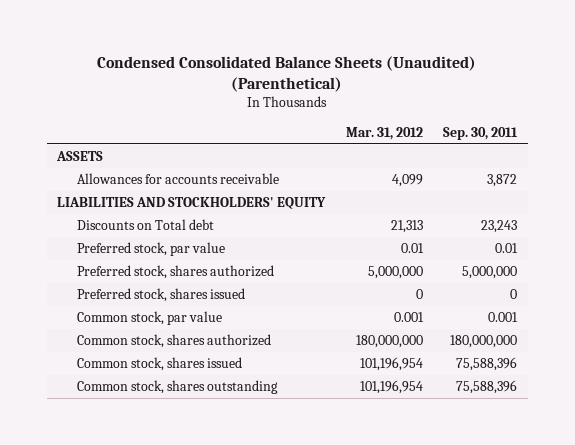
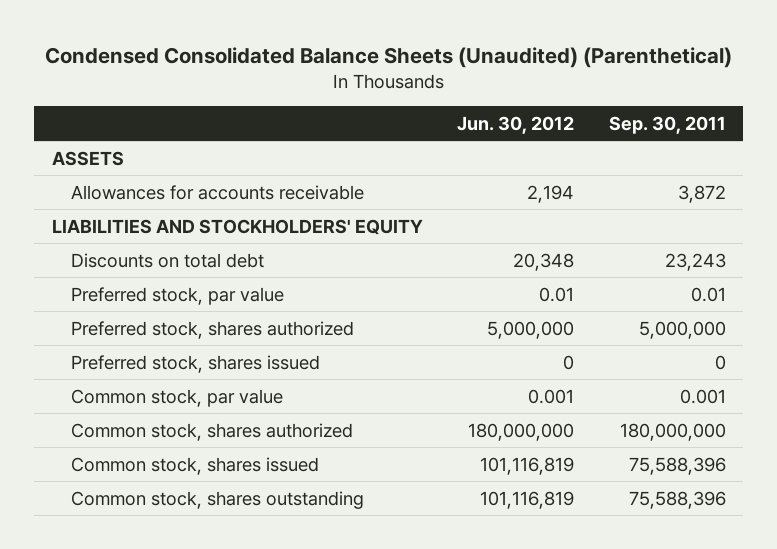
- | Mar. 31, 2012 | Sep. 30, 2011
+ | Jun. 30, 2012 | Sep. 30, 2011
- Discounts on Total debt | 21,313 | 23,243
+ Discounts on total debt | 20,348 | 23,243

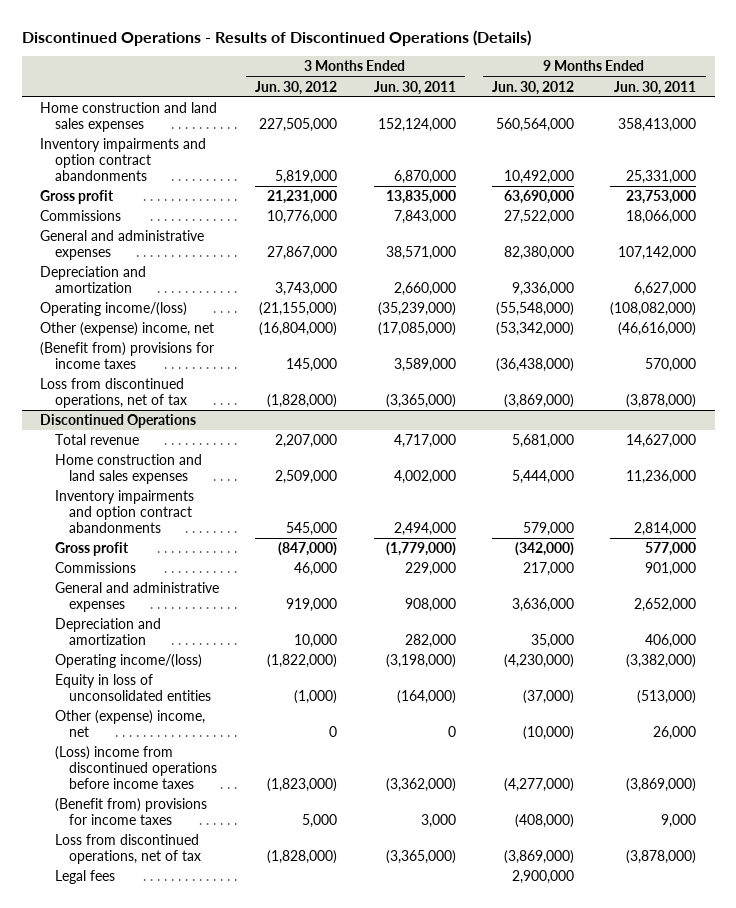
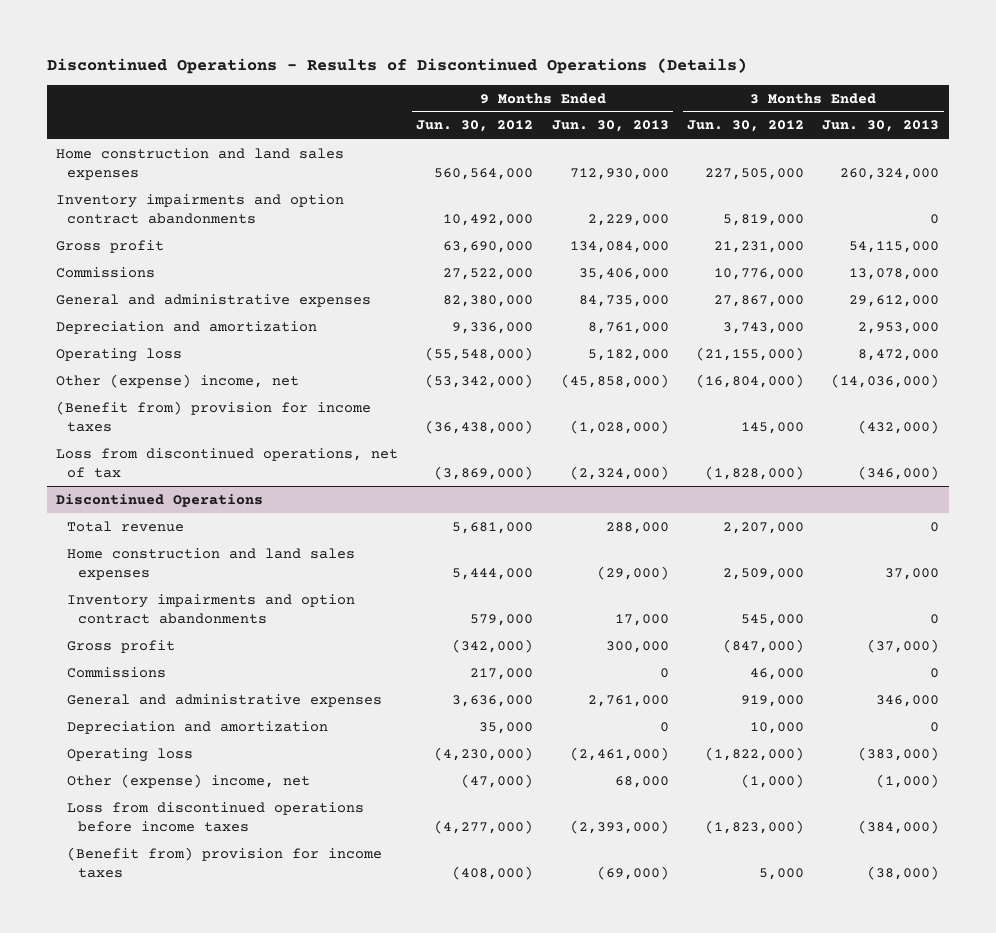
- | 3 Months Ended Jun. 30, 2012 | 3 Months Ended Jun. 30, 2011 | 9 Months Ended Jun. 30, 2012 | 9 Months Ended Jun. 30, 2011
+ | 9 Months Ended Jun. 30, 2012 | 9 Months Ended Jun. 30, 2013 | 3 Months Ended Jun. 30, 2012 | 3 Months Ended Jun. 30, 2013
- Operating income/(loss) | (21,155,000) | (35,239,000) | (55,548,000) | (108,082,000)
+ Operating loss | (55,548,000) | 5,182,000 | (21,155,000) | 8,472,000
- (Benefit from) provisions for income taxes | 145,000 | 3,589,000 | (36,438,000) | 570,000
+ (Benefit from) provision for income taxes | (36,438,000) | (1,028,000) | 145,000 | (432,000)
@ Discontinued Operations
- Operating income/(loss) | (1,822,000) | (3,198,000) | (4,230,000) | (3,382,000)
- Equity in loss of unconsolidated entities | (1,000) | (164,000) | (37,000) | (513,000)
- Other (expense) income, net | 0 | 0 | (10,000) | 26,000
- (Loss) income from discontinued operations before income taxes | (1,823,000) | (3,362,000) | (4,277,000) | (3,869,000)
- (Benefit from) provisions for income taxes | 5,000 | 3,000 | (408,000) | 9,000
- Loss from discontinued operations, net of tax | (1,828,000) | (3,365,000) | (3,869,000) | (3,878,000)
- Legal fees | | | 2,900,000 |
+ Operating loss | (4,230,000) | (2,461,000) | (1,822,000) | (383,000)
+ Other (expense) income, net | (47,000) | 68,000 | (1,000) | (1,000)
+ Loss from discontinued operations before income taxes | (4,277,000) | (2,393,000) | (1,823,000) | (384,000)
+ (Benefit from) provision for income taxes | (408,000) | (69,000) | 5,000 | (38,000)

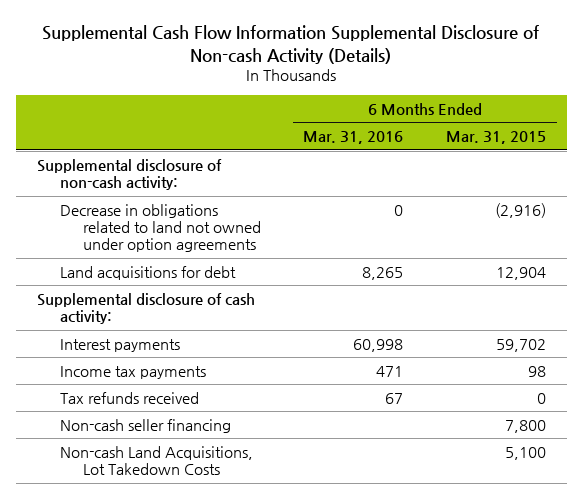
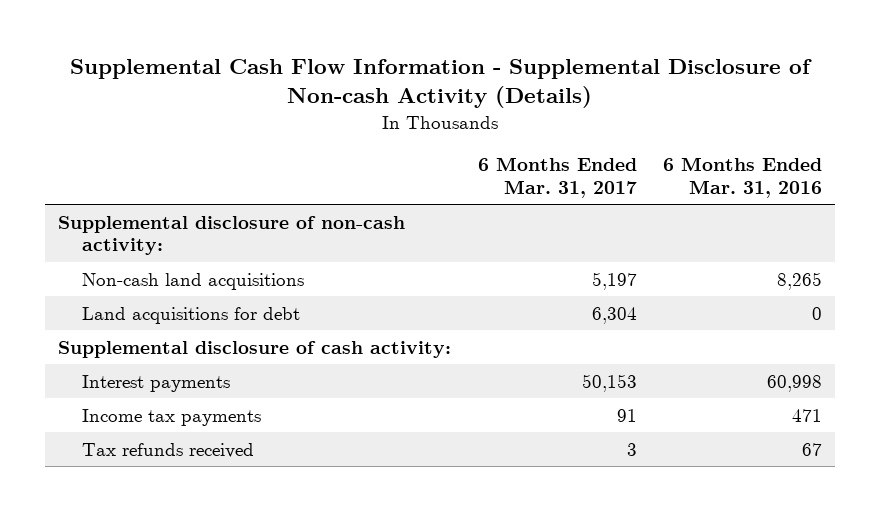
- Supplemental Cash Flow Information Supplemental Disclosure of Non-cash Activity (Details)
+ Supplemental Cash Flow Information - Supplemental Disclosure of Non-cash Activity (Details)
- | 6 Months Ended Mar. 31, 2016 | 6 Months Ended Mar. 31, 2015
+ | 6 Months Ended Mar. 31, 2017 | 6 Months Ended Mar. 31, 2016
- Decrease in obligations related to land not owned under option agreements | 0 | (2,916)
- Land acquisitions for debt | 8,265 | 12,904
+ Non-cash land acquisitions | 5,197 | 8,265
+ Land acquisitions for debt | 6,304 | 0
- Non-cash seller financing | | 7,800
- Non-cash Land Acquisitions, Lot Takedown Costs | | 5,100

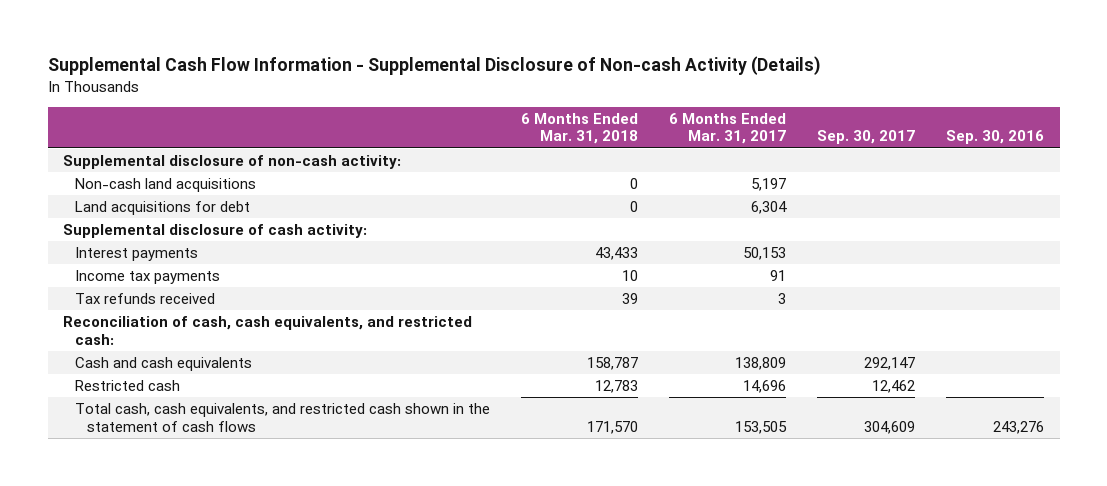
- | 6 Months Ended Mar. 31, 2017 | 6 Months Ended Mar. 31, 2016
+ | 6 Months Ended Mar. 31, 2018 | 6 Months Ended Mar. 31, 2017 | Sep. 30, 2017 | Sep. 30, 2016
+ Reconciliation of cash, cash equivalents, and restricted cash:
+ Cash and cash equivalents | 158,787 | 138,809 | 292,147 |
+ Restricted cash | 12,783 | 14,696 | 12,462 |
+ Total cash, cash equivalents, and restricted cash shown in the statement of cash flows | 171,570 | 153,505 | 304,609 | 243,276

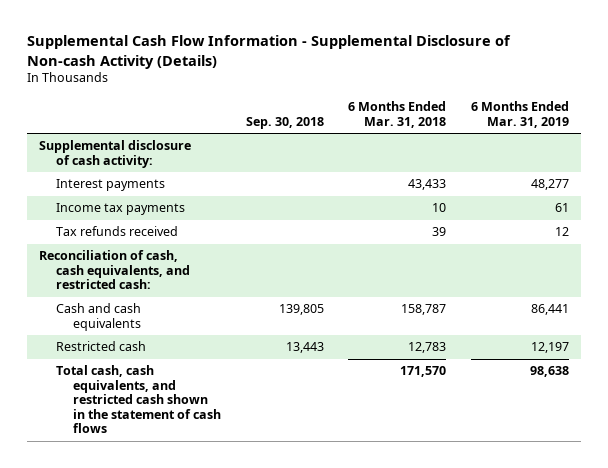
- | 6 Months Ended Mar. 31, 2018 | 6 Months Ended Mar. 31, 2017 | Sep. 30, 2017 | Sep. 30, 2016
+ | Sep. 30, 2018 | 6 Months Ended Mar. 31, 2018 | 6 Months Ended Mar. 31, 2019
- Supplemental disclosure of non-cash activity:
- Non-cash land acquisitions | 0 | 5,197 | |
- Land acquisitions for debt | 0 | 6,304 | |

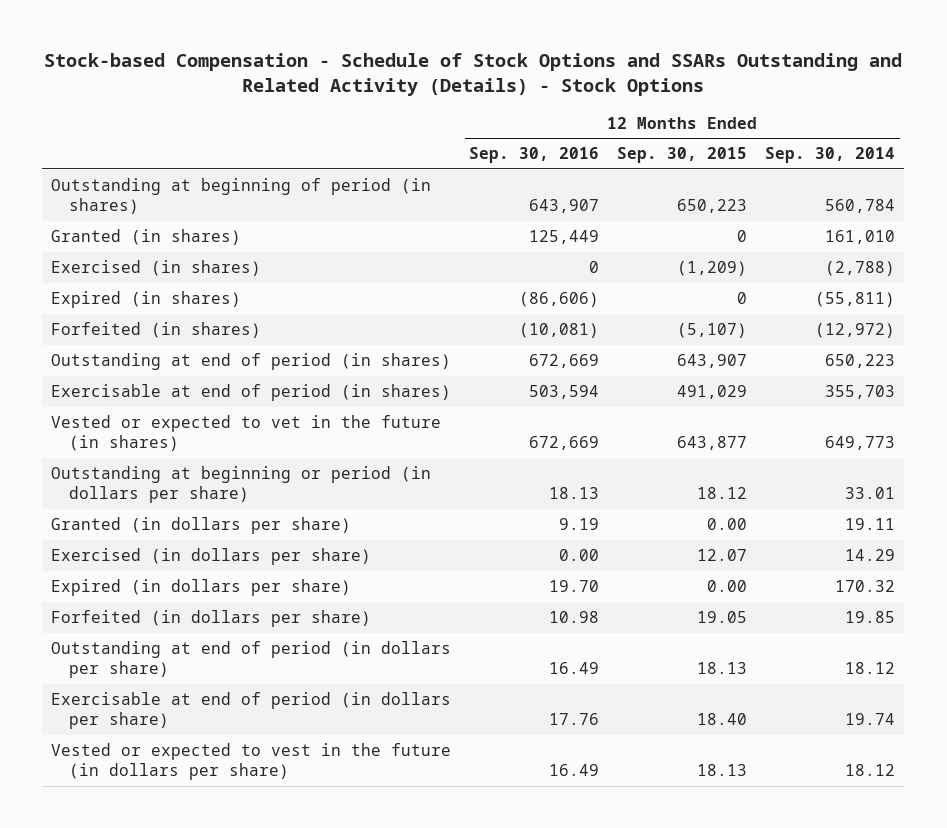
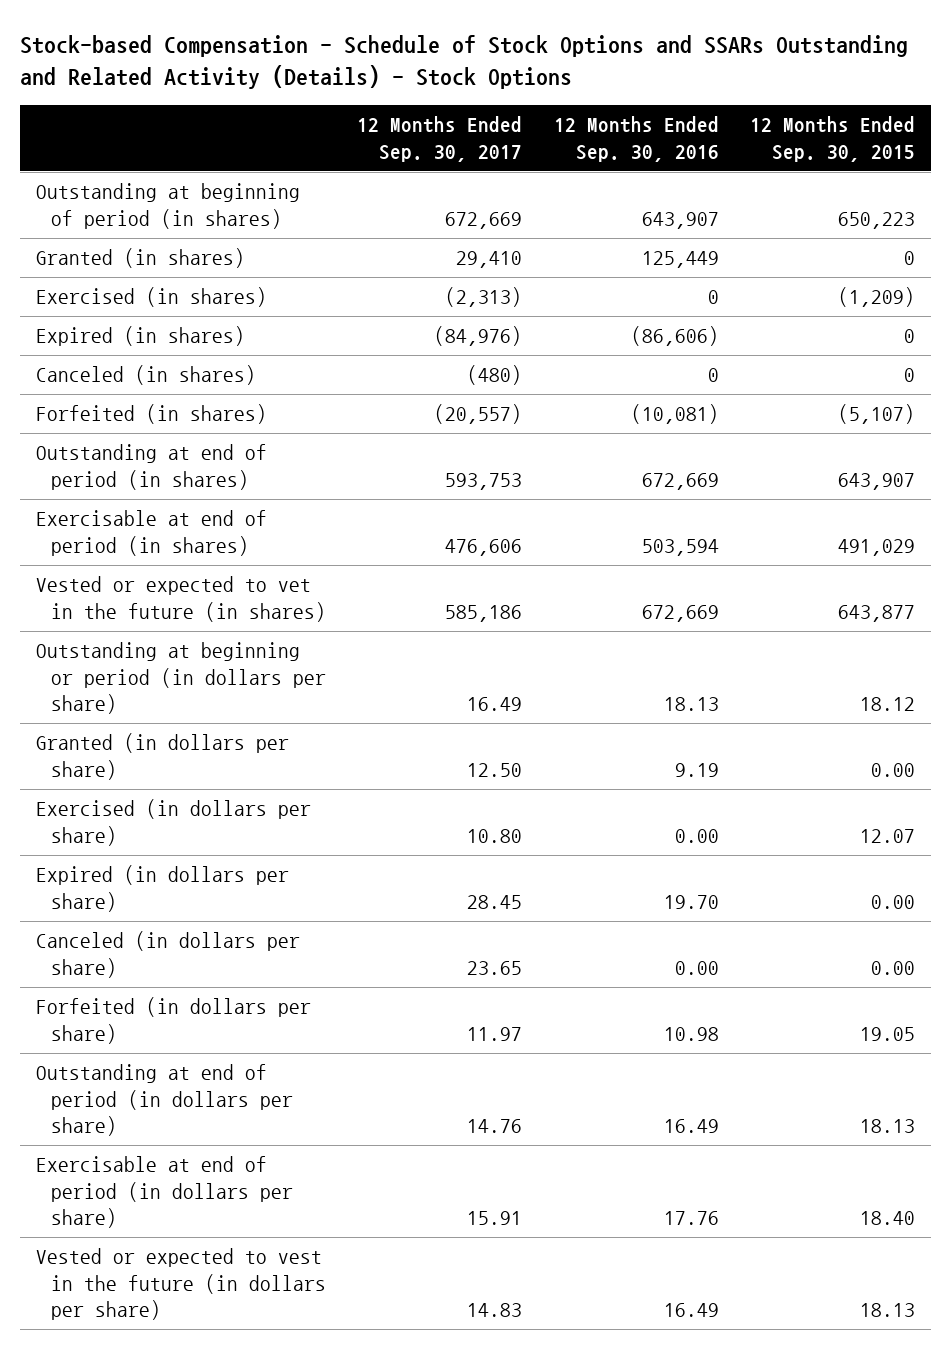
- | 12 Months Ended Sep. 30, 2016 | 12 Months Ended Sep. 30, 2015 | 12 Months Ended Sep. 30, 2014
+ | 12 Months Ended Sep. 30, 2017 | 12 Months Ended Sep. 30, 2016 | 12 Months Ended Sep. 30, 2015
+ Canceled (in shares) | (480) | 0 | 0
+ Canceled (in dollars per share) | 23.65 | 0.00 | 0.00

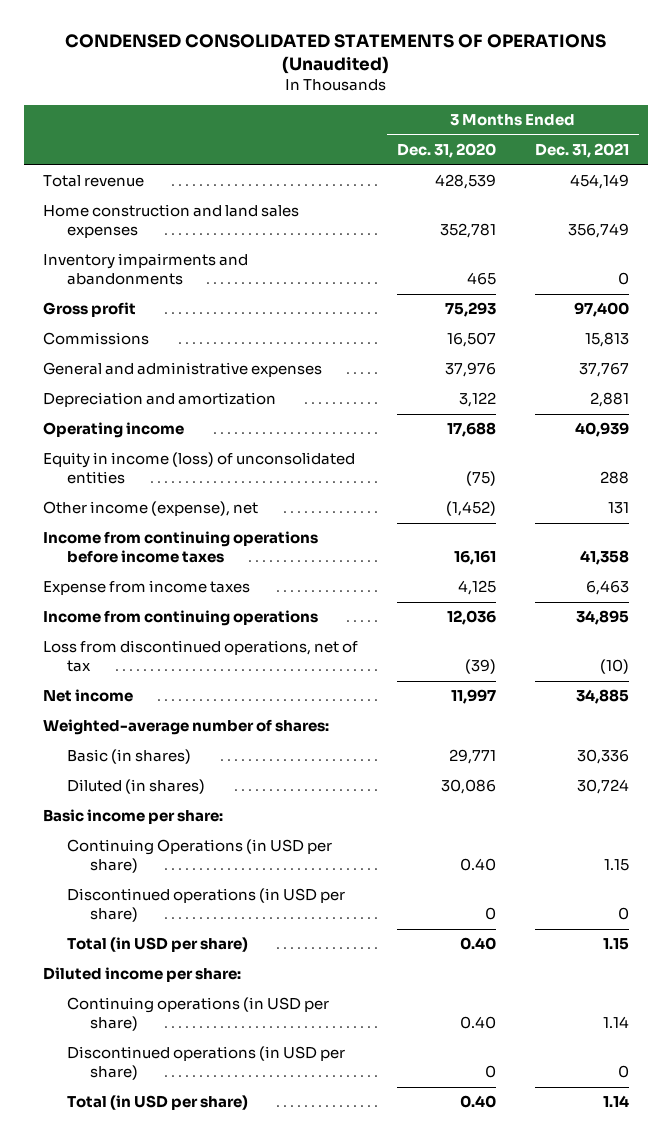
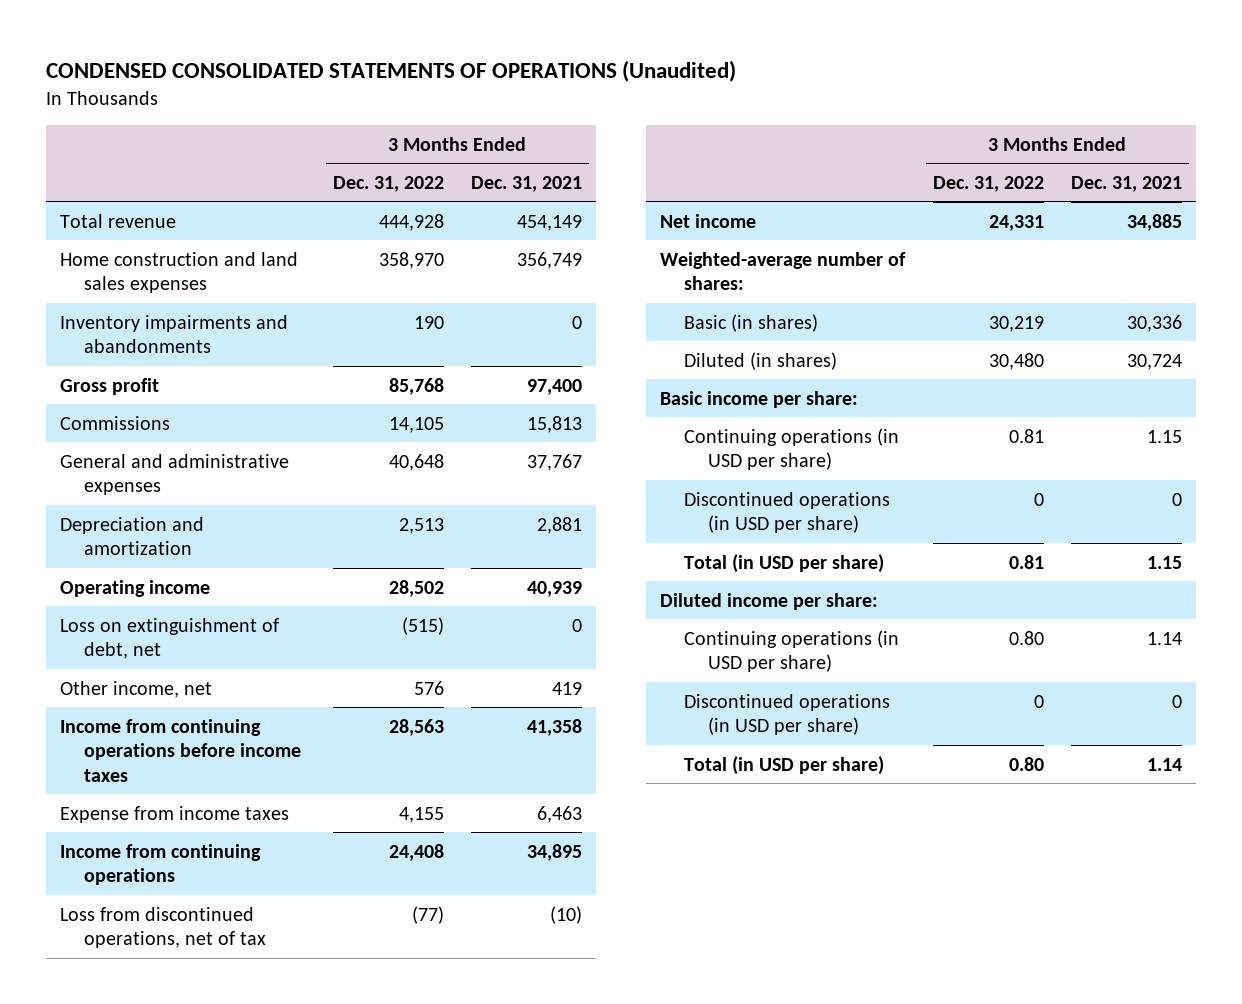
- | 3 Months Ended Dec. 31, 2020 | 3 Months Ended Dec. 31, 2021
+ | 3 Months Ended Dec. 31, 2022 | 3 Months Ended Dec. 31, 2021
- Equity in income (loss) of unconsolidated entities | (75) | 288
- Other income (expense), net | (1,452) | 131
+ Loss on extinguishment of debt, net | (515) | 0
+ Other income, net | 576 | 419
- Continuing Operations (in USD per share) | 0.40 | 1.15
+ Continuing operations (in USD per share) | 0.81 | 1.15

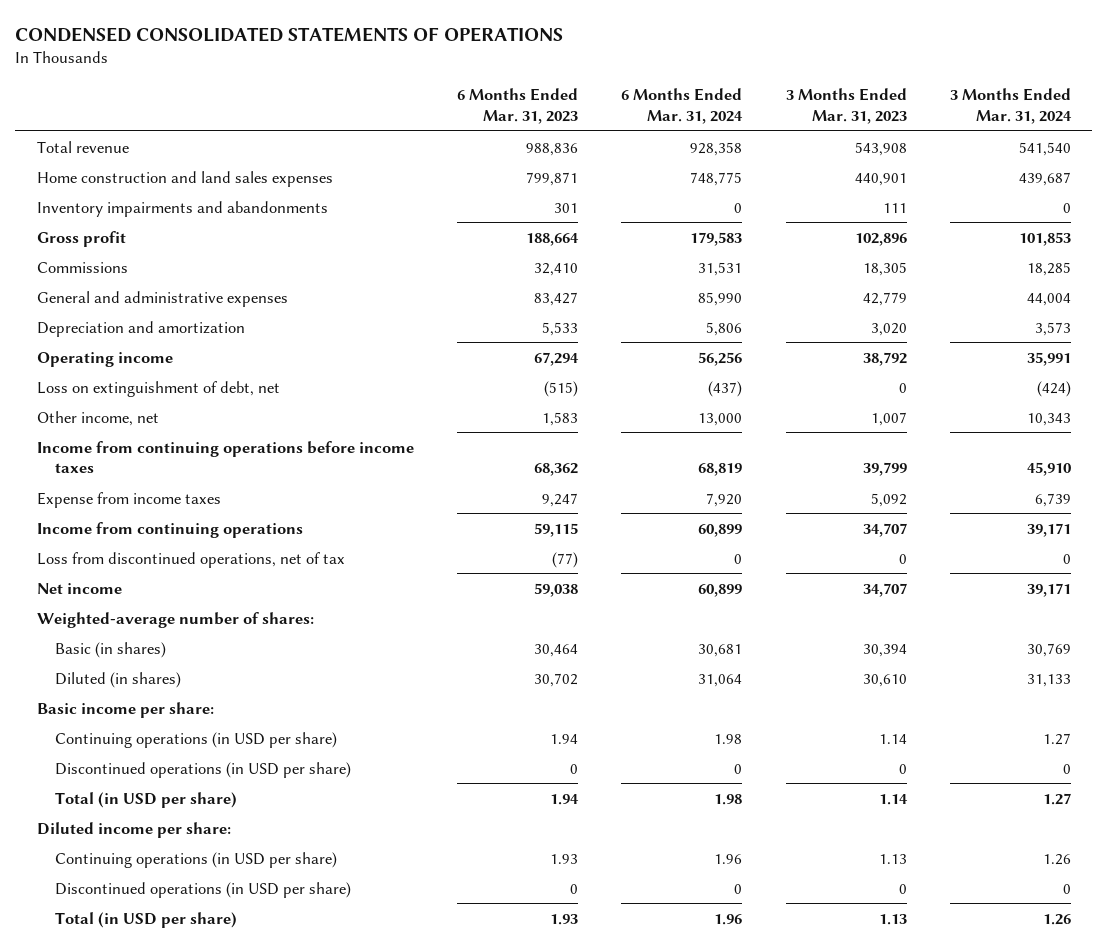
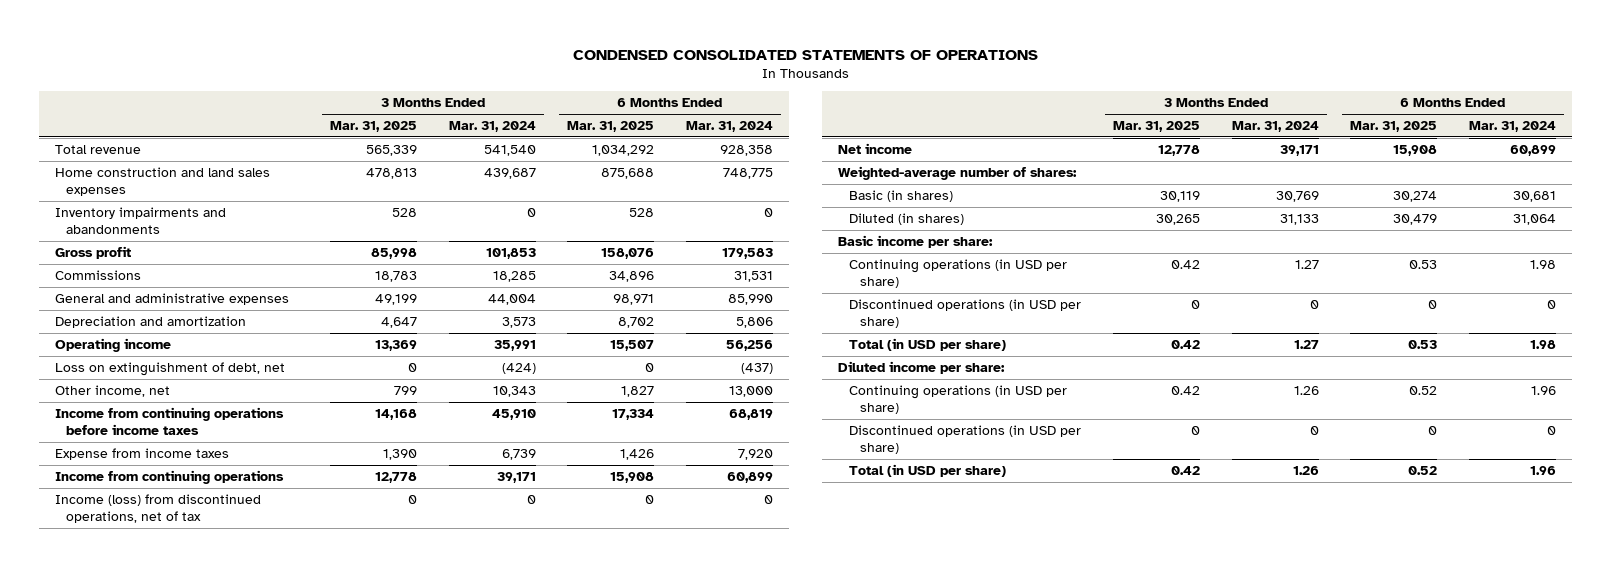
- | 6 Months Ended Mar. 31, 2023 | 6 Months Ended Mar. 31, 2024 | 3 Months Ended Mar. 31, 2023 | 3 Months Ended Mar. 31, 2024
+ | 3 Months Ended Mar. 31, 2025 | 3 Months Ended Mar. 31, 2024 | 6 Months Ended Mar. 31, 2025 | 6 Months Ended Mar. 31, 2024
- Loss from discontinued operations, net of tax | (77) | 0 | 0 | 0
+ Income (loss) from discontinued operations, net of tax | 0 | 0 | 0 | 0

